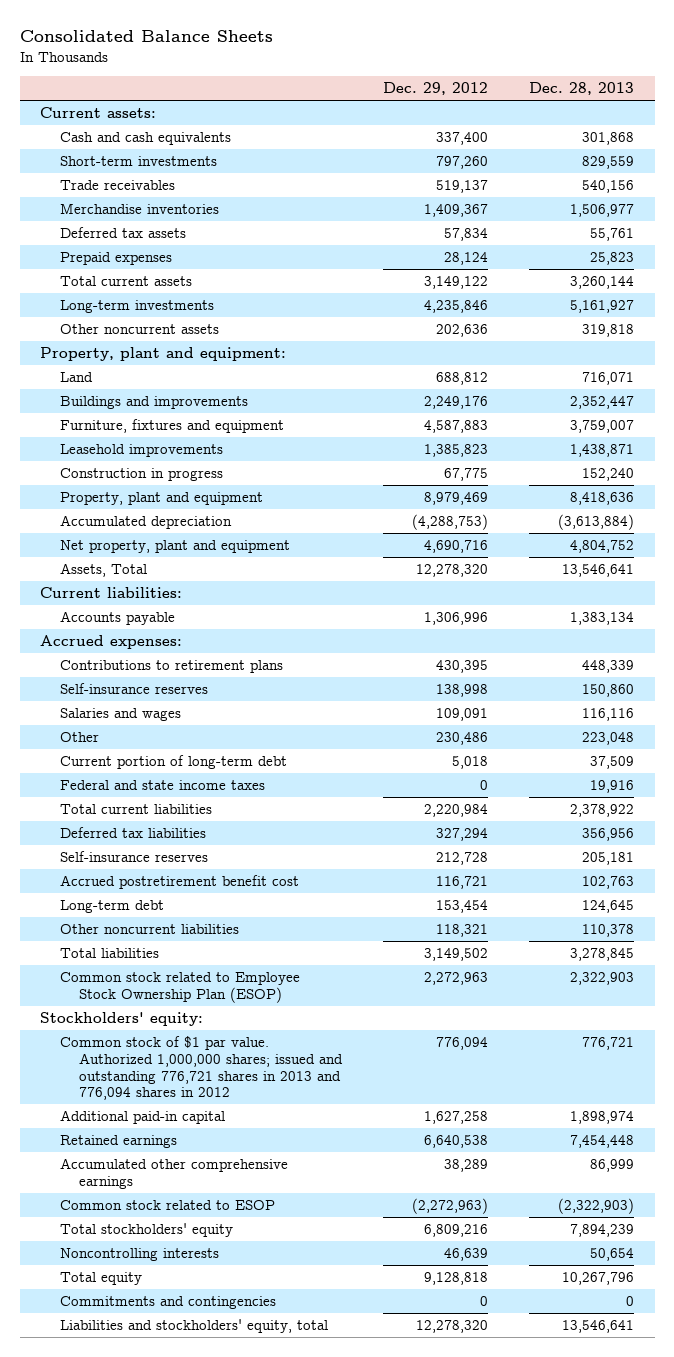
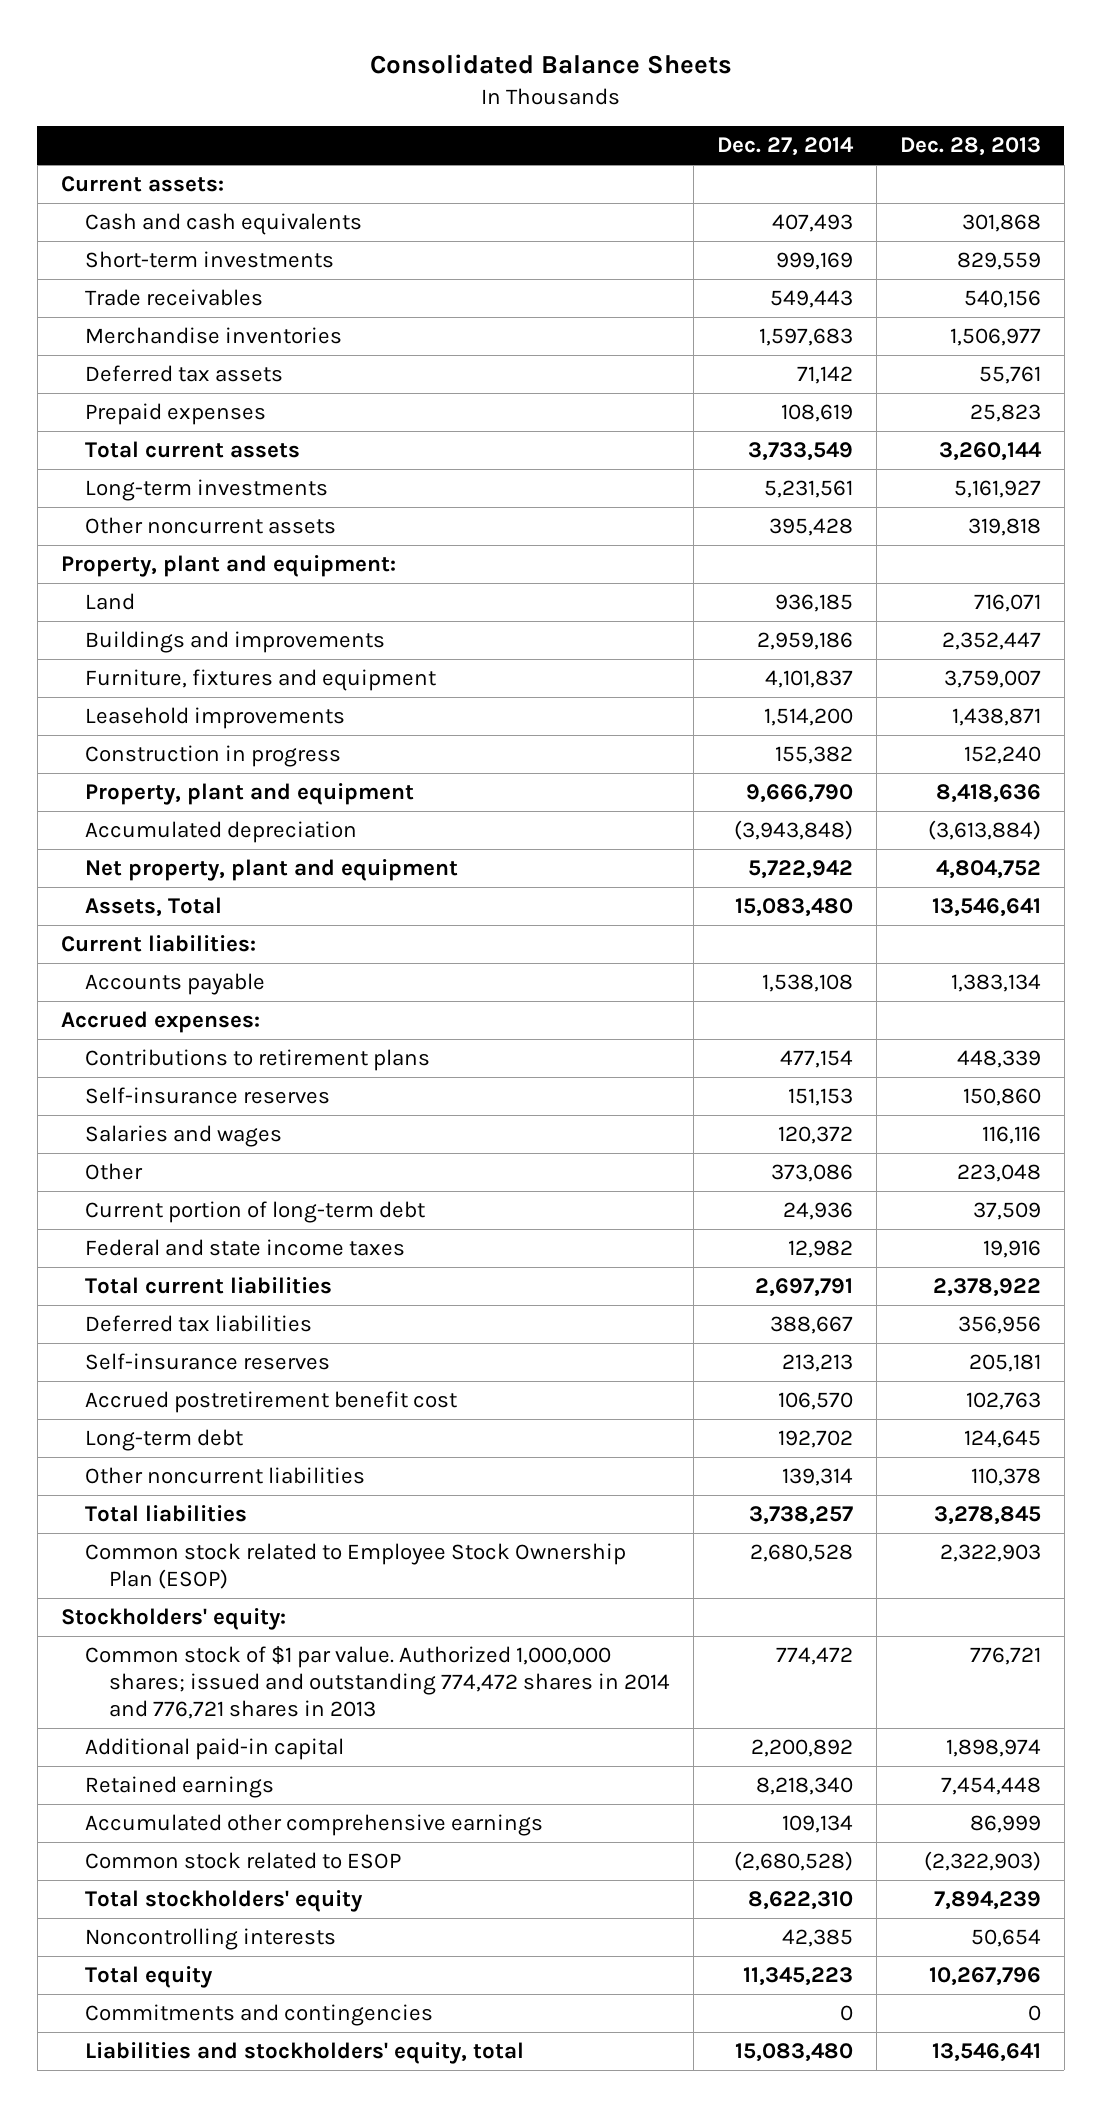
- | Dec. 29, 2012 | Dec. 28, 2013
+ | Dec. 27, 2014 | Dec. 28, 2013
- Common stock of $1 par value. Authorized 1,000,000 shares; issued and outstanding 776,721 shares in 2013 and 776,094 shares in 2012 | 776,094 | 776,721
+ Common stock of $1 par value. Authorized 1,000,000 shares; issued and outstanding 774,472 shares in 2014 and 776,721 shares in 2013 | 774,472 | 776,721

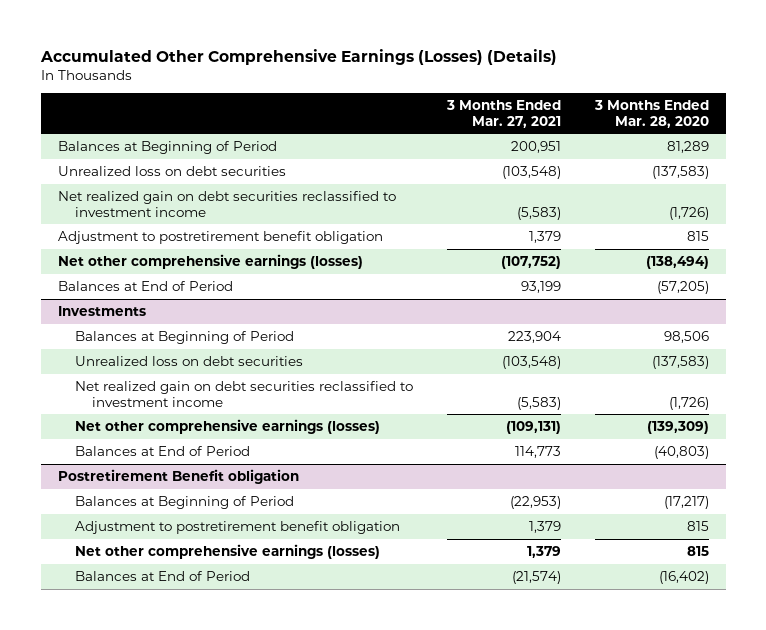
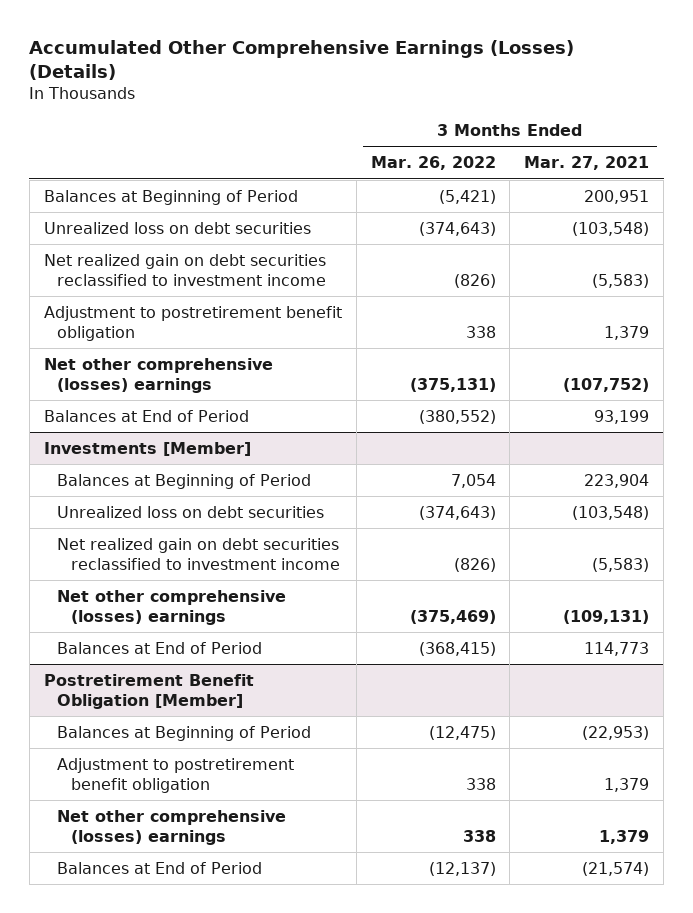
- | 3 Months Ended Mar. 27, 2021 | 3 Months Ended Mar. 28, 2020
+ | 3 Months Ended Mar. 26, 2022 | 3 Months Ended Mar. 27, 2021
- Net other comprehensive earnings (losses) | (107,752) | (138,494)
+ Net other comprehensive (losses) earnings | (375,131) | (107,752)
- Investments
+ Investments [Member]
- Net other comprehensive earnings (losses) | (109,131) | (139,309)
+ Net other comprehensive (losses) earnings | (375,469) | (109,131)
- Postretirement Benefit obligation
+ Postretirement Benefit Obligation [Member]
- Net other comprehensive earnings (losses) | 1,379 | 815
+ Net other comprehensive (losses) earnings | 338 | 1,379

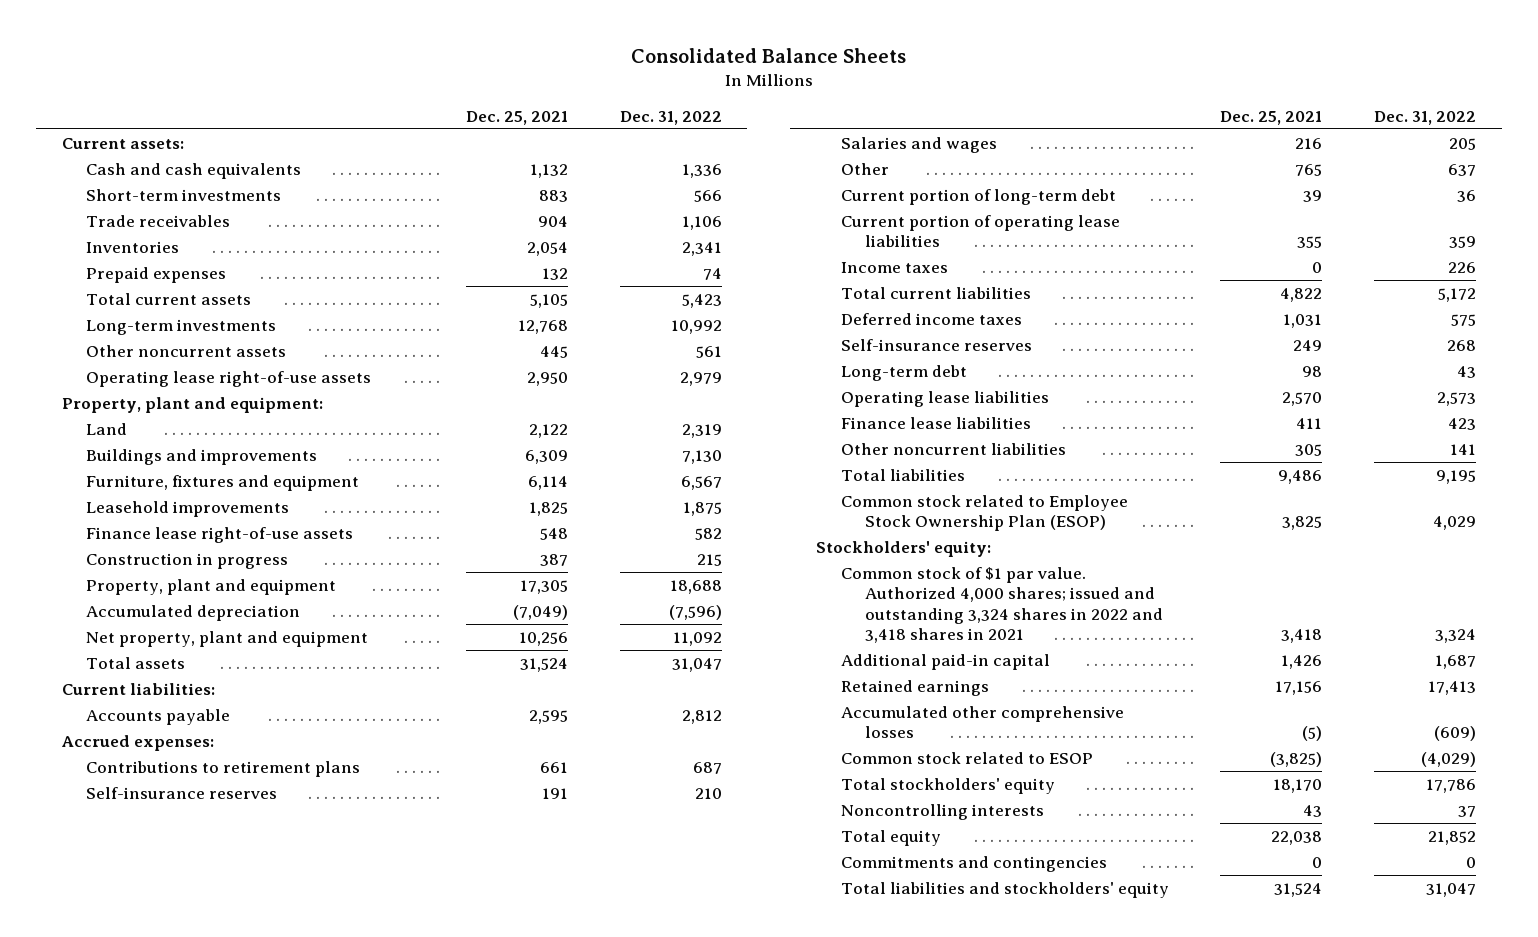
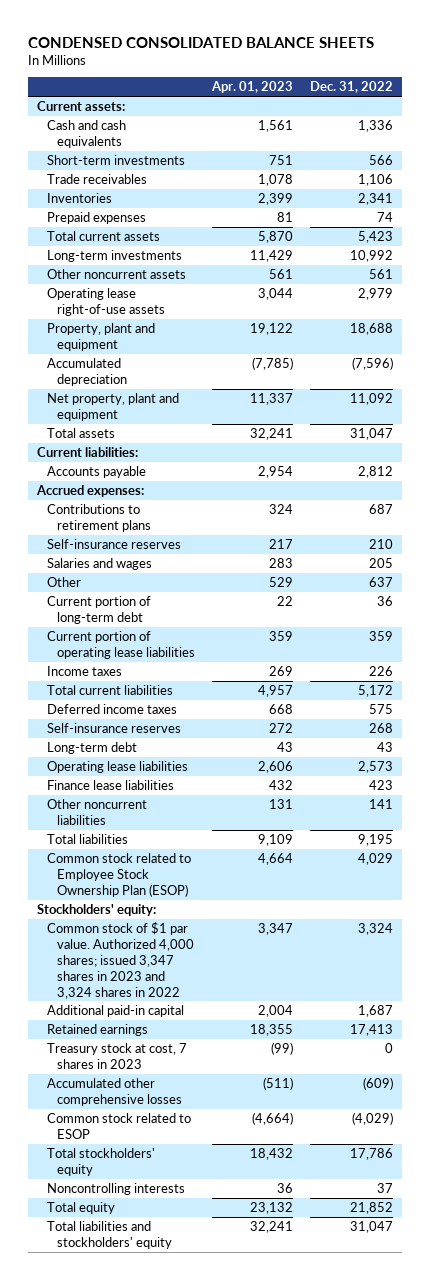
- Consolidated Balance Sheets
+ CONDENSED CONSOLIDATED BALANCE SHEETS
- | Dec. 25, 2021 | Dec. 31, 2022
+ | Apr. 01, 2023 | Dec. 31, 2022
- Property, plant and equipment:
- Land | 2,122 | 2,319
- Buildings and improvements | 6,309 | 7,130
- Furniture, fixtures and equipment | 6,114 | 6,567
- Leasehold improvements | 1,825 | 1,875
- Finance lease right-of-use assets | 548 | 582
- Construction in progress | 387 | 215
- Common stock of $1 par value. Authorized 4,000 shares; issued and outstanding 3,324 shares in 2022 and 3,418 shares in 2021 | 3,418 | 3,324
+ Common stock of $1 par value. Authorized 4,000 shares; issued 3,347 shares in 2023 and 3,324 shares in 2022 | 3,347 | 3,324
+ Treasury stock at cost, 7 shares in 2023 | (99) | 0
- Commitments and contingencies | 0 | 0

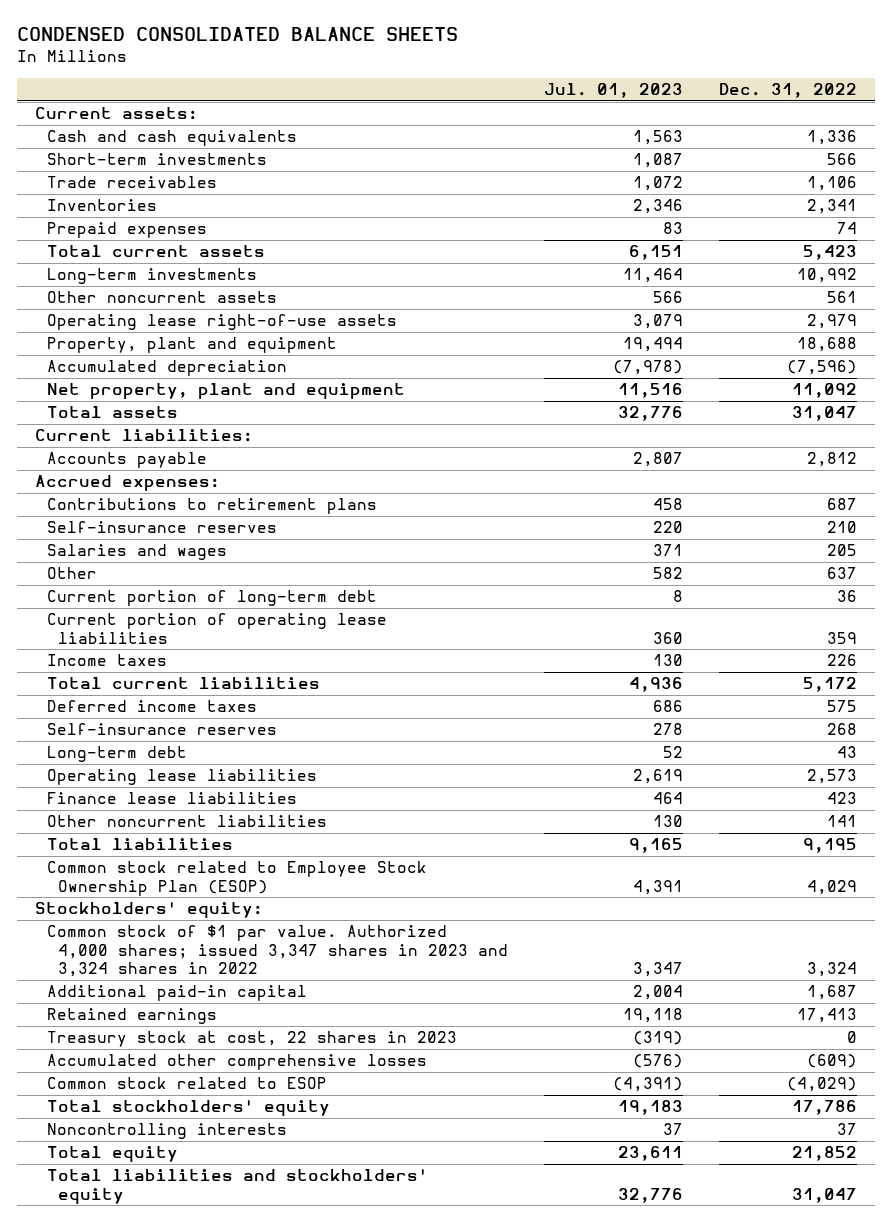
- | Apr. 01, 2023 | Dec. 31, 2022
+ | Jul. 01, 2023 | Dec. 31, 2022
- Treasury stock at cost, 7 shares in 2023 | (99) | 0
+ Treasury stock at cost, 22 shares in 2023 | (319) | 0

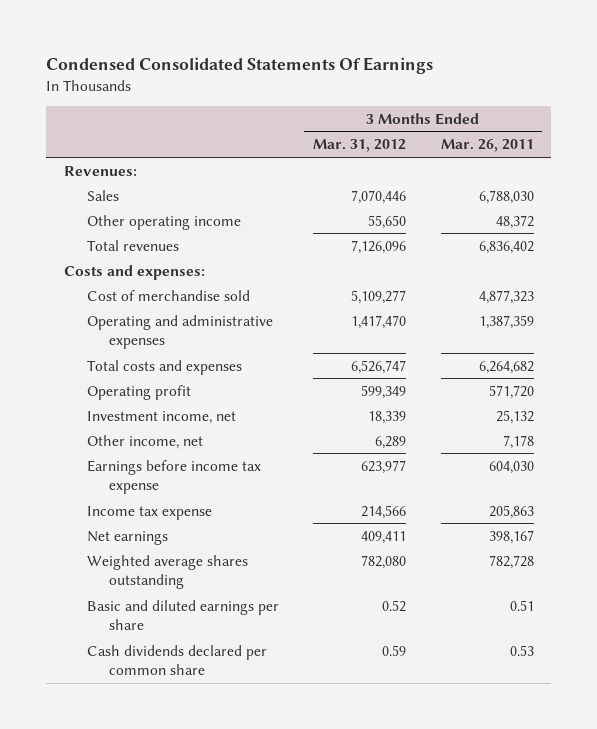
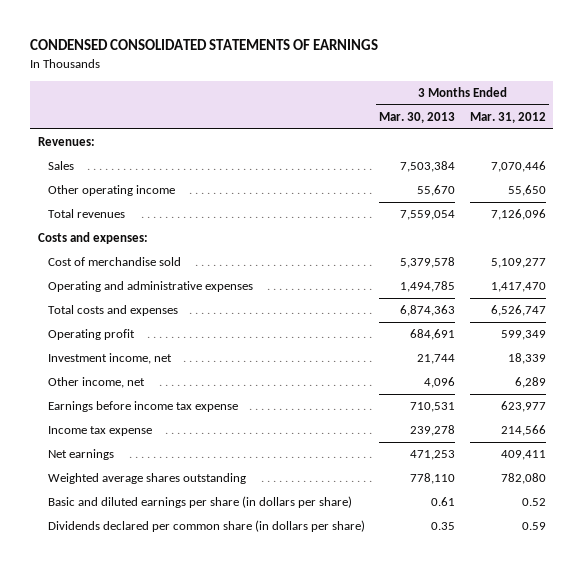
- Condensed Consolidated Statements Of Earnings
+ CONDENSED CONSOLIDATED STATEMENTS OF EARNINGS
- | 3 Months Ended Mar. 31, 2012 | 3 Months Ended Mar. 26, 2011
+ | 3 Months Ended Mar. 30, 2013 | 3 Months Ended Mar. 31, 2012
- Basic and diluted earnings per share | 0.52 | 0.51
- Cash dividends declared per common share | 0.59 | 0.53
+ Basic and diluted earnings per share (in dollars per share) | 0.61 | 0.52
+ Dividends declared per common share (in dollars per share) | 0.35 | 0.59

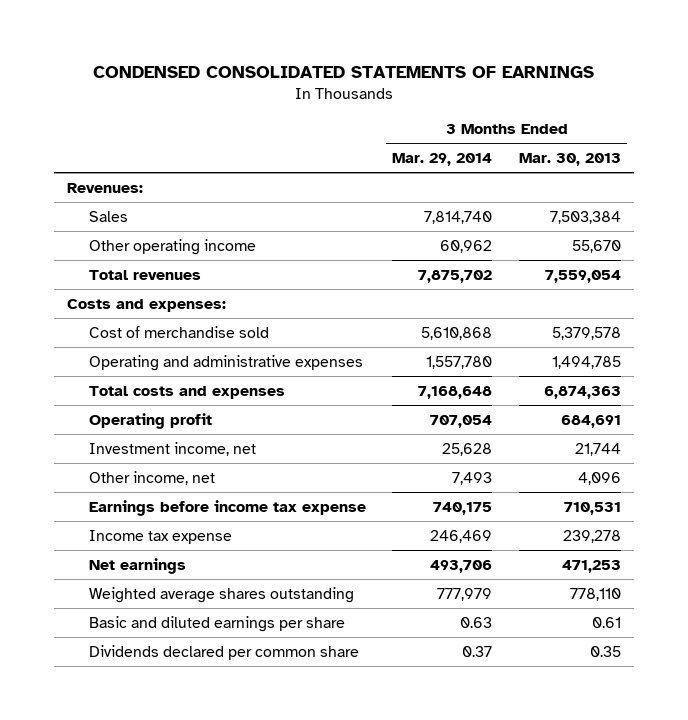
- | 3 Months Ended Mar. 30, 2013 | 3 Months Ended Mar. 31, 2012
+ | 3 Months Ended Mar. 29, 2014 | 3 Months Ended Mar. 30, 2013
- Basic and diluted earnings per share (in dollars per share) | 0.61 | 0.52
- Dividends declared per common share (in dollars per share) | 0.35 | 0.59
+ Basic and diluted earnings per share | 0.63 | 0.61
+ Dividends declared per common share | 0.37 | 0.35

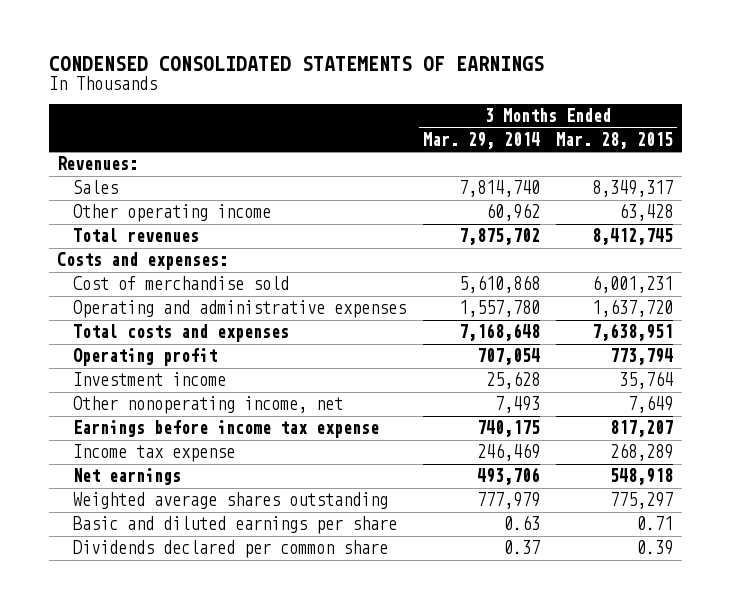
- | 3 Months Ended Mar. 29, 2014 | 3 Months Ended Mar. 30, 2013
+ | 3 Months Ended Mar. 29, 2014 | 3 Months Ended Mar. 28, 2015
- Investment income, net | 25,628 | 21,744
- Other income, net | 7,493 | 4,096
+ Investment income | 25,628 | 35,764
+ Other nonoperating income, net | 7,493 | 7,649

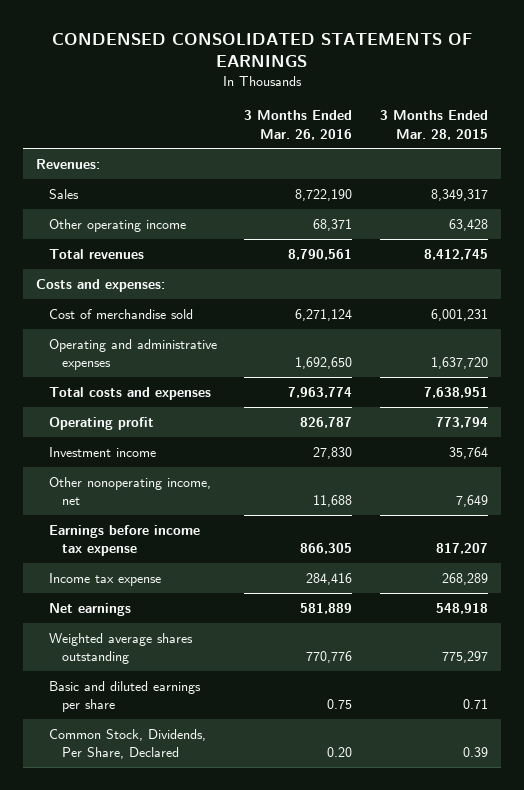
- | 3 Months Ended Mar. 29, 2014 | 3 Months Ended Mar. 28, 2015
+ | 3 Months Ended Mar. 26, 2016 | 3 Months Ended Mar. 28, 2015
- Dividends declared per common share | 0.37 | 0.39
+ Common Stock, Dividends, Per Share, Declared | 0.20 | 0.39

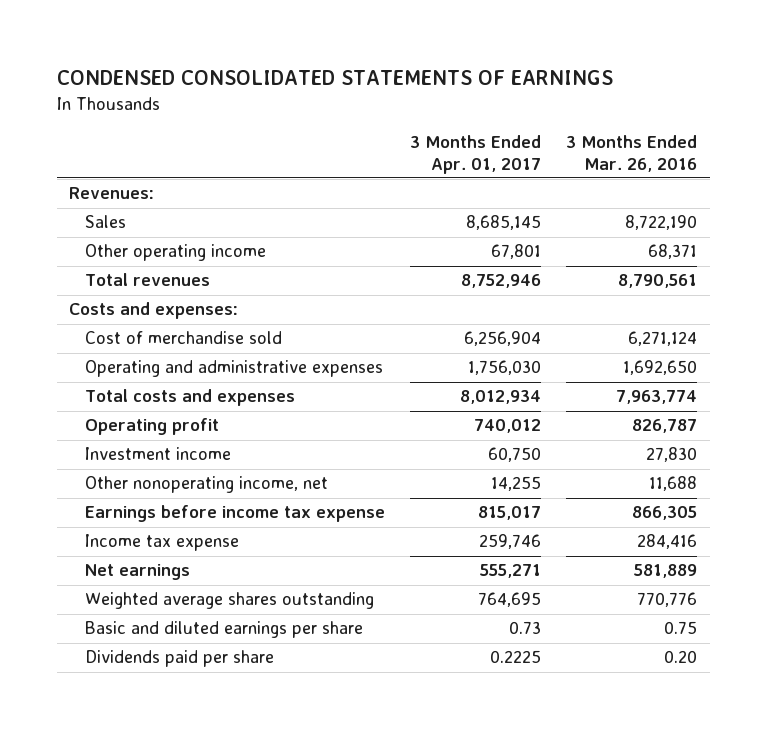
- | 3 Months Ended Mar. 26, 2016 | 3 Months Ended Mar. 28, 2015
+ | 3 Months Ended Apr. 01, 2017 | 3 Months Ended Mar. 26, 2016
- Common Stock, Dividends, Per Share, Declared | 0.20 | 0.39
+ Dividends paid per share | 0.2225 | 0.20

